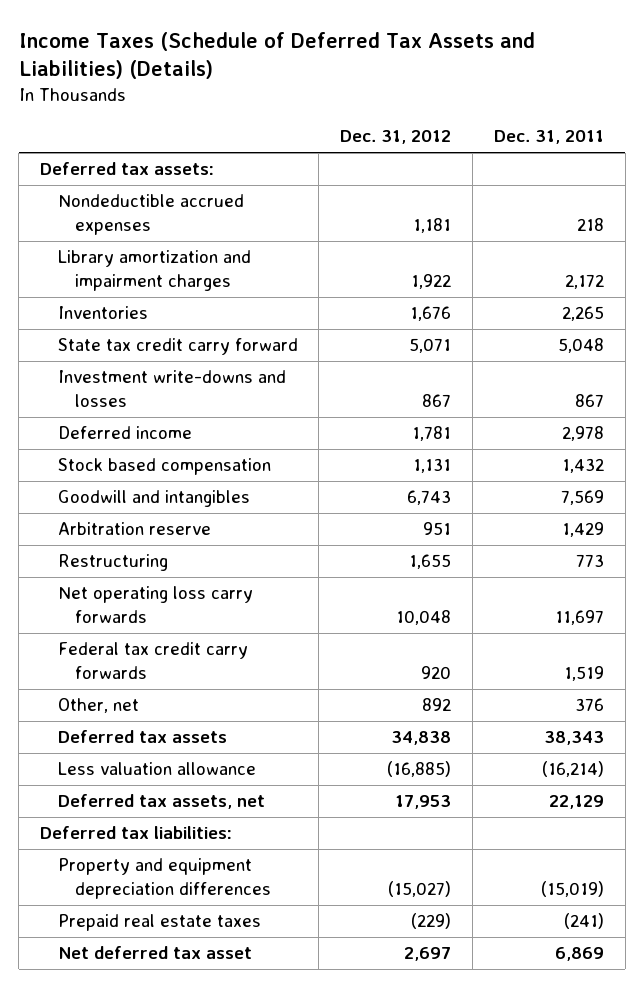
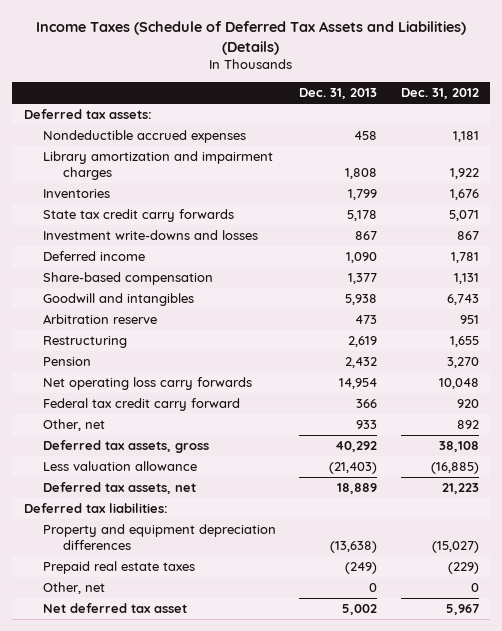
- | Dec. 31, 2012 | Dec. 31, 2011
+ | Dec. 31, 2013 | Dec. 31, 2012
- State tax credit carry forward | 5,071 | 5,048
+ State tax credit carry forwards | 5,178 | 5,071
- Stock based compensation | 1,131 | 1,432
+ Share-based compensation | 1,377 | 1,131
+ Pension | 2,432 | 3,270
- Federal tax credit carry forwards | 920 | 1,519
+ Federal tax credit carry forward | 366 | 920
- Deferred tax assets | 34,838 | 38,343
+ Deferred tax assets, gross | 40,292 | 38,108
- Deferred tax assets, net | 17,953 | 22,129
+ Deferred tax assets, net | 18,889 | 21,223
- Net deferred tax asset | 2,697 | 6,869
+ Other, net | 0 | 0
+ Net deferred tax asset | 5,002 | 5,967

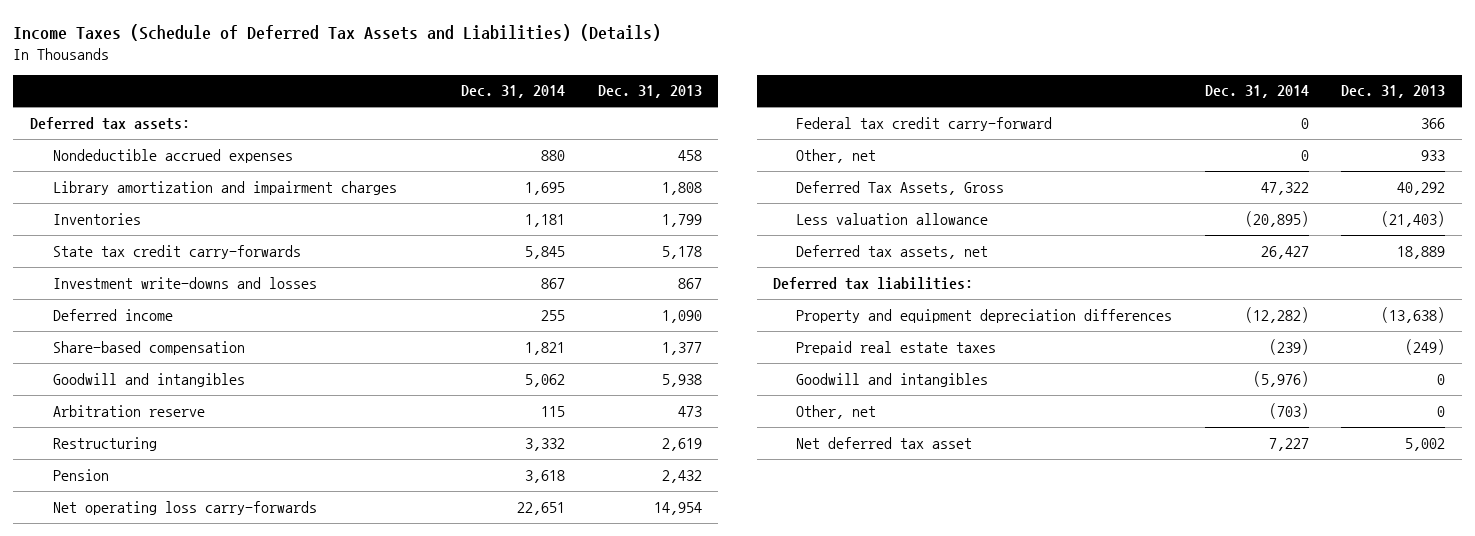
- | Dec. 31, 2013 | Dec. 31, 2012
+ | Dec. 31, 2014 | Dec. 31, 2013
- State tax credit carry forwards | 5,178 | 5,071
+ State tax credit carry-forwards | 5,845 | 5,178
- Net operating loss carry forwards | 14,954 | 10,048
- Federal tax credit carry forward | 366 | 920
+ Net operating loss carry-forwards | 22,651 | 14,954
+ Federal tax credit carry-forward | 0 | 366
- Deferred tax assets, gross | 40,292 | 38,108
+ Deferred Tax Assets, Gross | 47,322 | 40,292
+ Goodwill and intangibles | (5,976) | 0

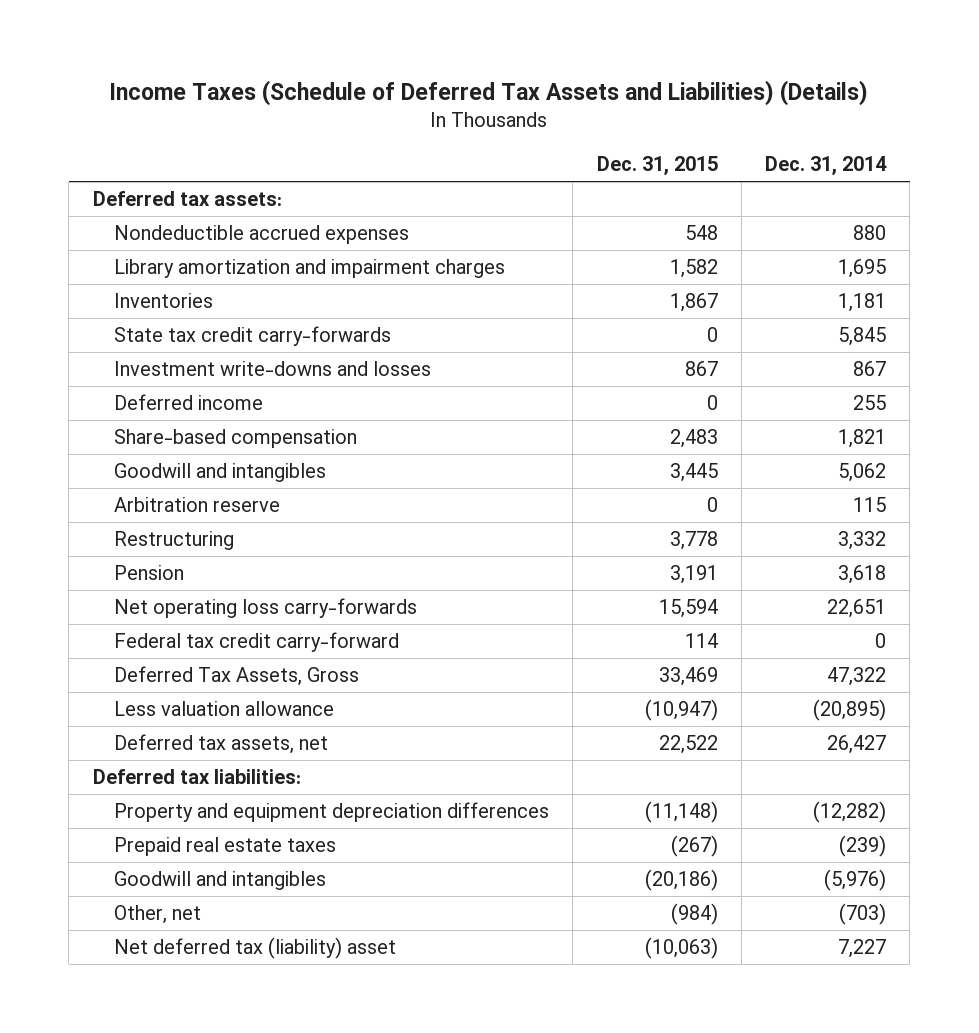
- | Dec. 31, 2014 | Dec. 31, 2013
+ | Dec. 31, 2015 | Dec. 31, 2014
- Other, net | 0 | 933
- Net deferred tax asset | 7,227 | 5,002
+ Net deferred tax (liability) asset | (10,063) | 7,227

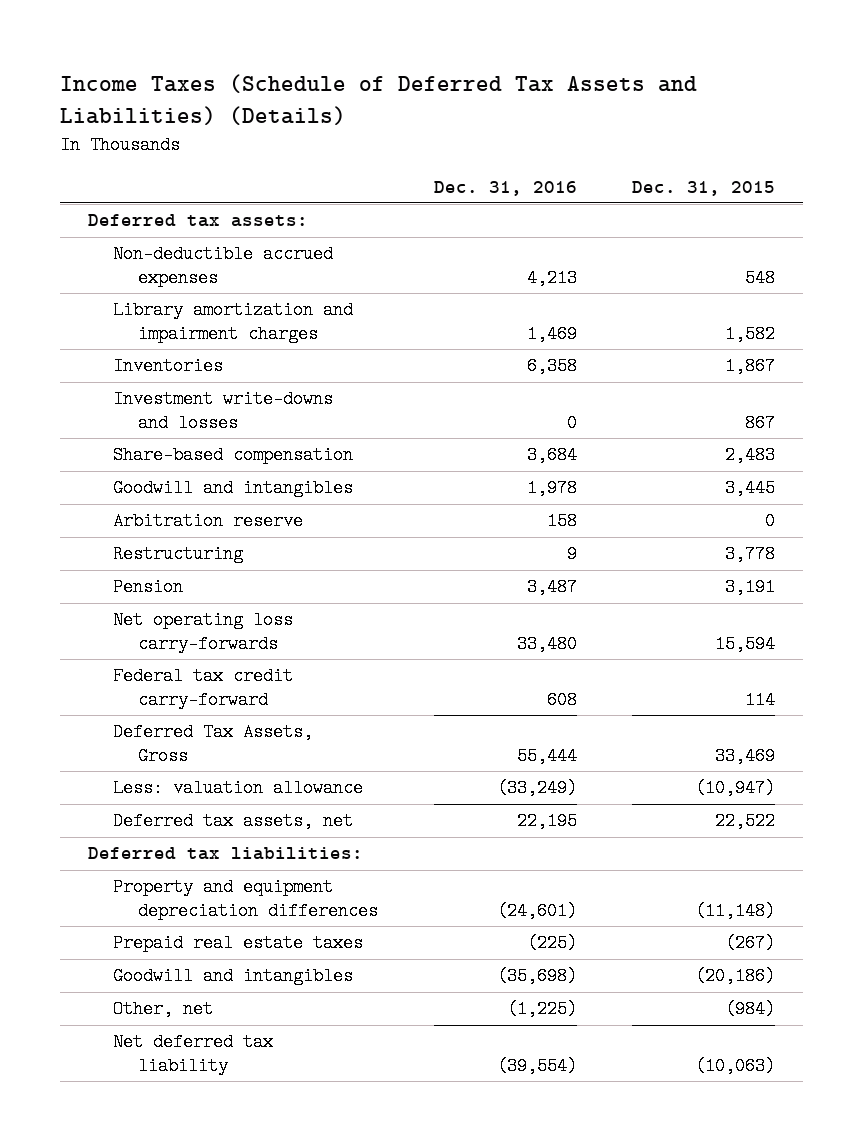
- | Dec. 31, 2015 | Dec. 31, 2014
+ | Dec. 31, 2016 | Dec. 31, 2015
- Nondeductible accrued expenses | 548 | 880
+ Non-deductible accrued expenses | 4,213 | 548
- State tax credit carry-forwards | 0 | 5,845
- Deferred income | 0 | 255
- Less valuation allowance | (10,947) | (20,895)
+ Less: valuation allowance | (33,249) | (10,947)
- Net deferred tax (liability) asset | (10,063) | 7,227
+ Net deferred tax liability | (39,554) | (10,063)

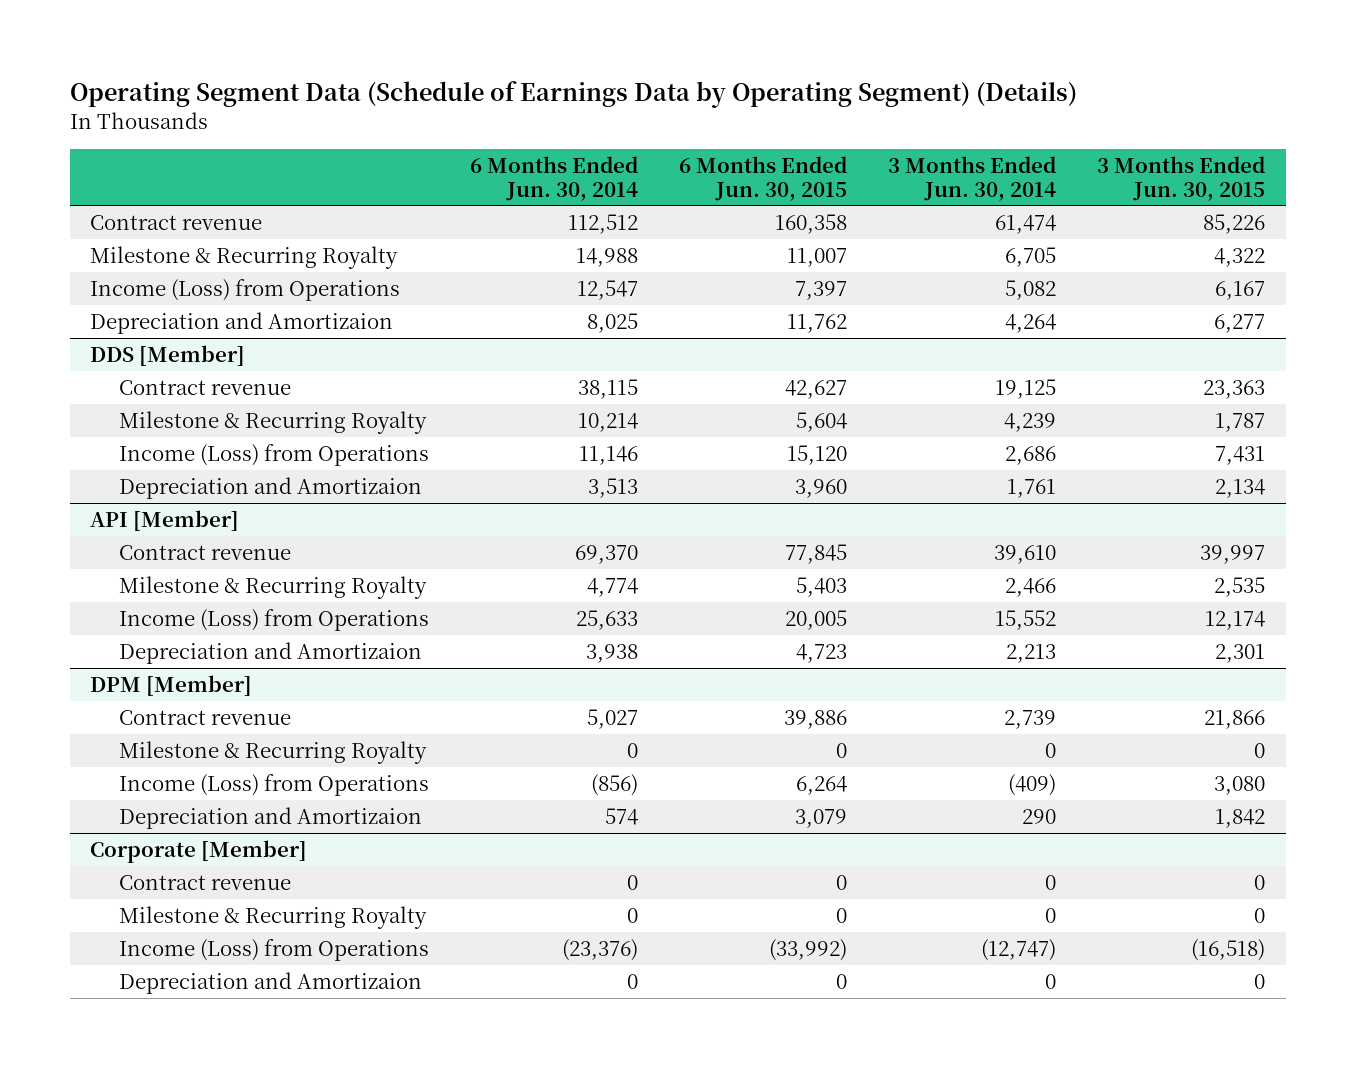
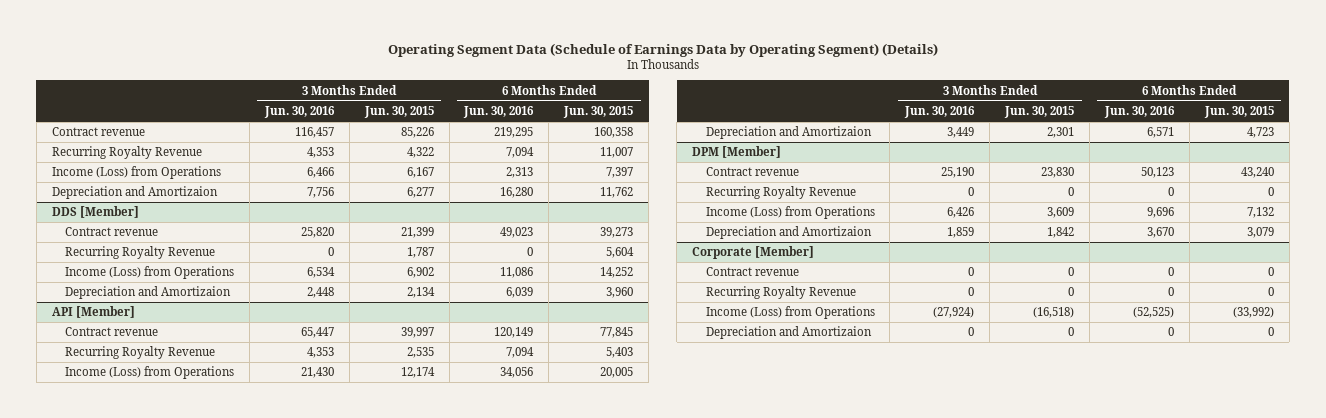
- | 6 Months Ended Jun. 30, 2014 | 6 Months Ended Jun. 30, 2015 | 3 Months Ended Jun. 30, 2014 | 3 Months Ended Jun. 30, 2015
+ | 3 Months Ended Jun. 30, 2016 | 3 Months Ended Jun. 30, 2015 | 6 Months Ended Jun. 30, 2016 | 6 Months Ended Jun. 30, 2015
- Milestone & Recurring Royalty | 14,988 | 11,007 | 6,705 | 4,322
+ Recurring Royalty Revenue | 4,353 | 4,322 | 7,094 | 11,007
@ DDS [Member]
- Contract revenue | 38,115 | 42,627 | 19,125 | 23,363
- Milestone & Recurring Royalty | 10,214 | 5,604 | 4,239 | 1,787
- Income (Loss) from Operations | 11,146 | 15,120 | 2,686 | 7,431
+ Contract revenue | 25,820 | 21,399 | 49,023 | 39,273
+ Recurring Royalty Revenue | 0 | 1,787 | 0 | 5,604
+ Income (Loss) from Operations | 6,534 | 6,902 | 11,086 | 14,252
@ API [Member]
- Milestone & Recurring Royalty | 4,774 | 5,403 | 2,466 | 2,535
+ Recurring Royalty Revenue | 4,353 | 2,535 | 7,094 | 5,403
@ DPM [Member]
- Contract revenue | 5,027 | 39,886 | 2,739 | 21,866
- Milestone & Recurring Royalty | 0 | 0 | 0 | 0
- Income (Loss) from Operations | (856) | 6,264 | (409) | 3,080
+ Contract revenue | 25,190 | 23,830 | 50,123 | 43,240
+ Recurring Royalty Revenue | 0 | 0 | 0 | 0
+ Income (Loss) from Operations | 6,426 | 3,609 | 9,696 | 7,132
@ Corporate [Member]
- Milestone & Recurring Royalty | 0 | 0 | 0 | 0
+ Recurring Royalty Revenue | 0 | 0 | 0 | 0

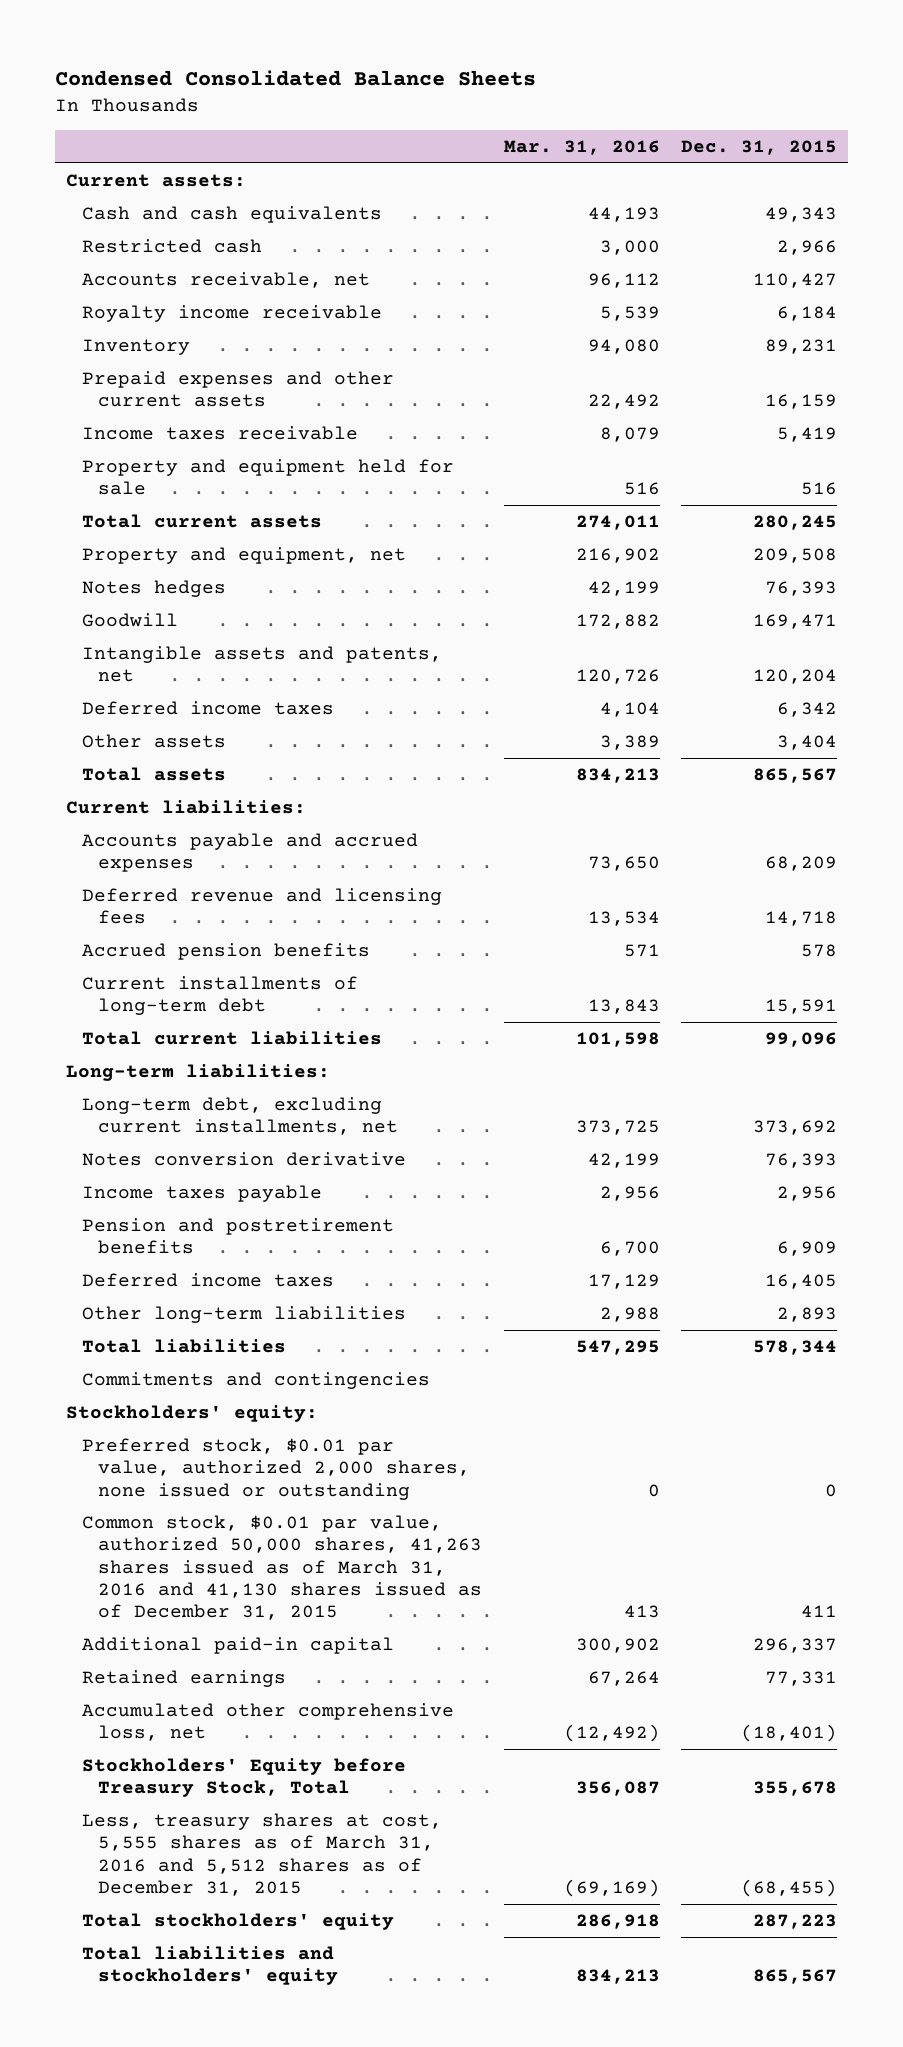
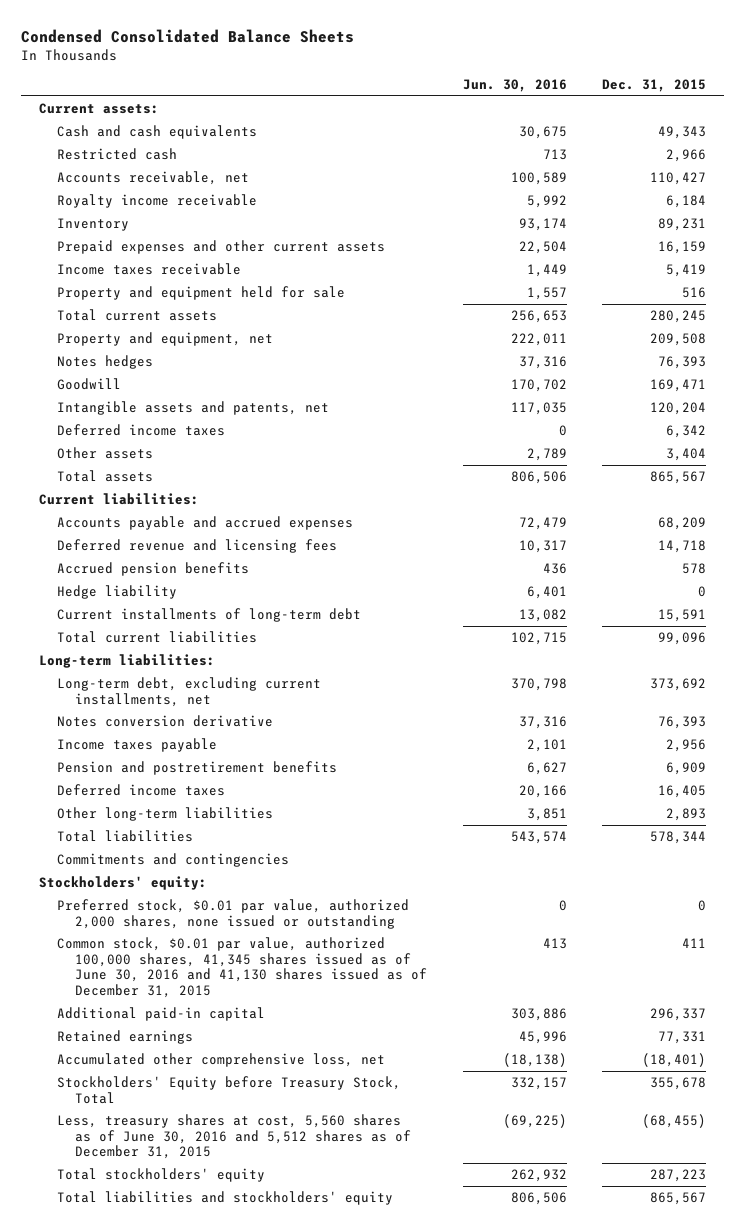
- | Mar. 31, 2016 | Dec. 31, 2015
+ | Jun. 30, 2016 | Dec. 31, 2015
+ Hedge liability | 6,401 | 0
- Common stock, $0.01 par value, authorized 50,000 shares, 41,263 shares issued as of March 31, 2016 and 41,130 shares issued as of December 31, 2015 | 413 | 411
+ Common stock, $0.01 par value, authorized 100,000 shares, 41,345 shares issued as of June 30, 2016 and 41,130 shares issued as of December 31, 2015 | 413 | 411
- Less, treasury shares at cost, 5,555 shares as of March 31, 2016 and 5,512 shares as of December 31, 2015 | (69,169) | (68,455)
+ Less, treasury shares at cost, 5,560 shares as of June 30, 2016 and 5,512 shares as of December 31, 2015 | (69,225) | (68,455)

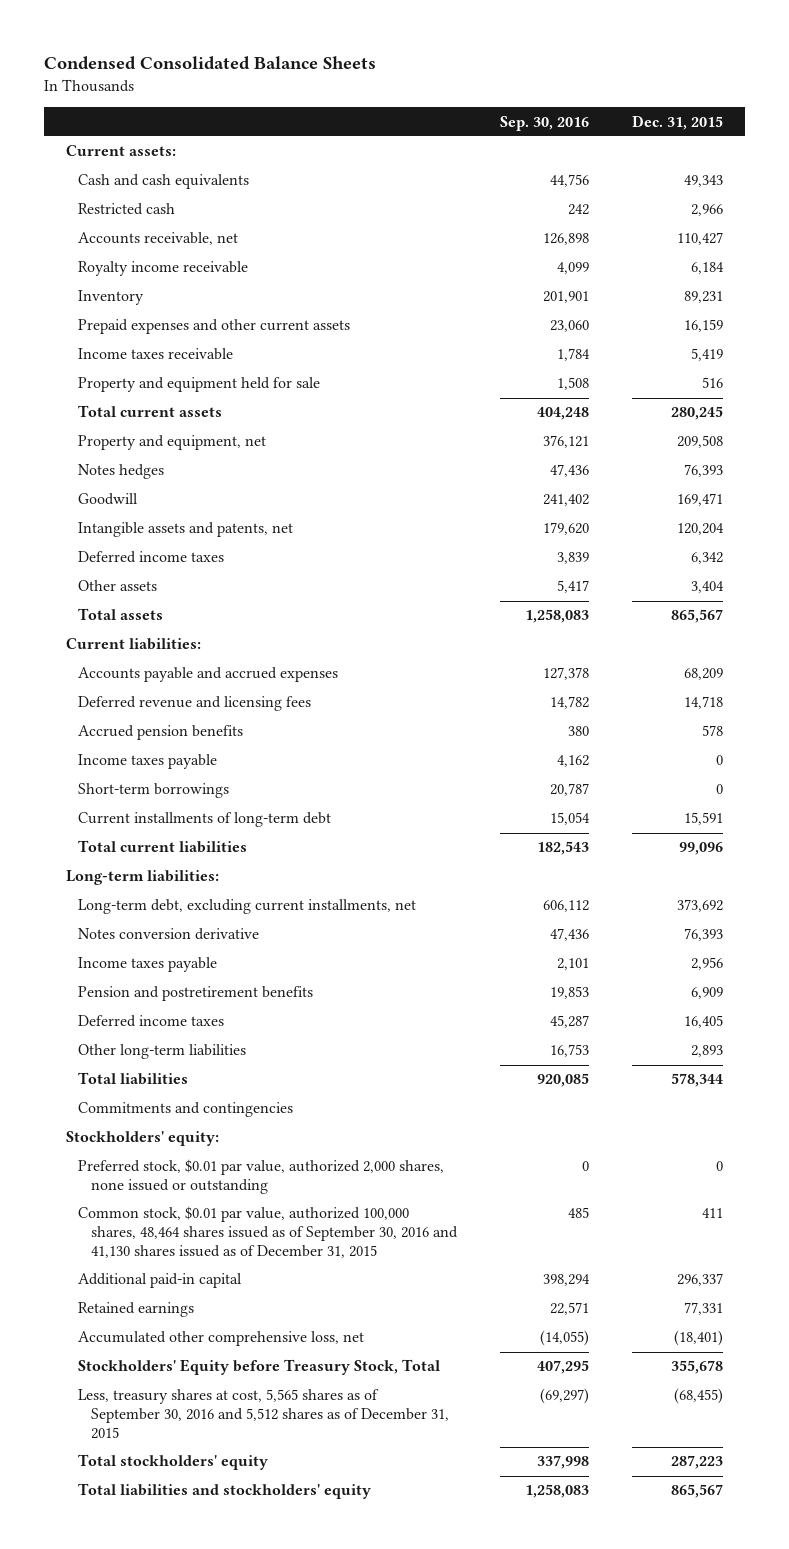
- | Jun. 30, 2016 | Dec. 31, 2015
+ | Sep. 30, 2016 | Dec. 31, 2015
- Hedge liability | 6,401 | 0
+ Income taxes payable | 4,162 | 0
+ Short-term borrowings | 20,787 | 0
- Common stock, $0.01 par value, authorized 100,000 shares, 41,345 shares issued as of June 30, 2016 and 41,130 shares issued as of December 31, 2015 | 413 | 411
+ Common stock, $0.01 par value, authorized 100,000 shares, 48,464 shares issued as of September 30, 2016 and 41,130 shares issued as of December 31, 2015 | 485 | 411
- Less, treasury shares at cost, 5,560 shares as of June 30, 2016 and 5,512 shares as of December 31, 2015 | (69,225) | (68,455)
+ Less, treasury shares at cost, 5,565 shares as of September 30, 2016 and 5,512 shares as of December 31, 2015 | (69,297) | (68,455)

